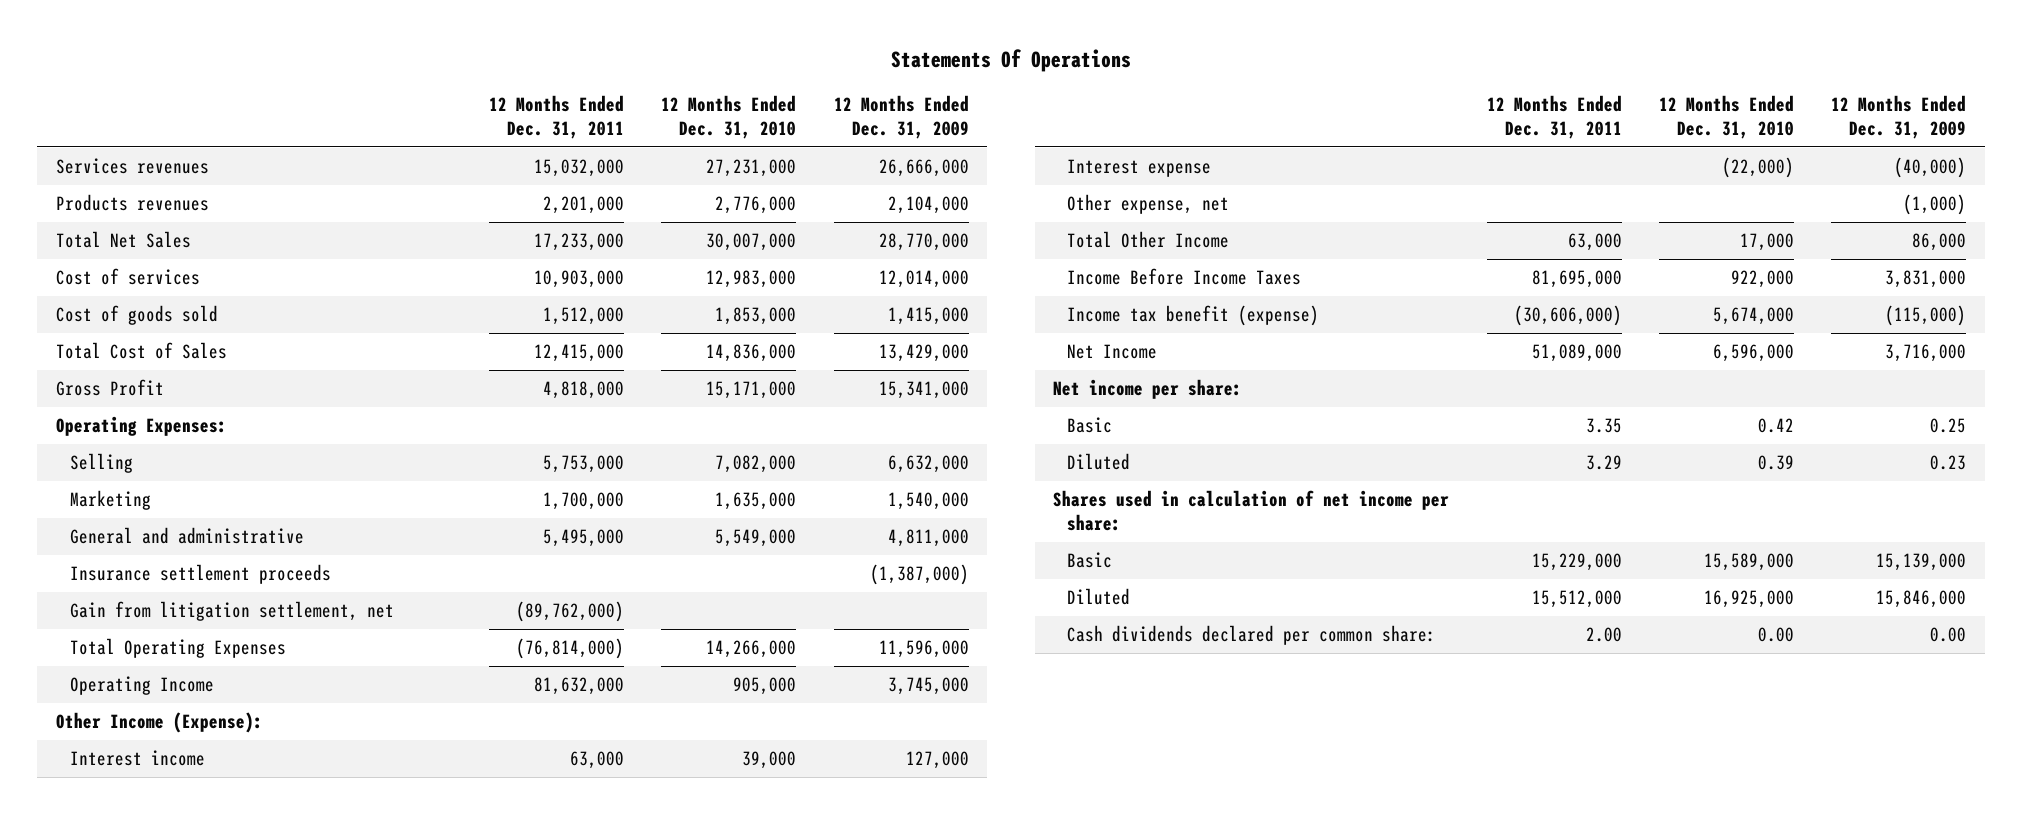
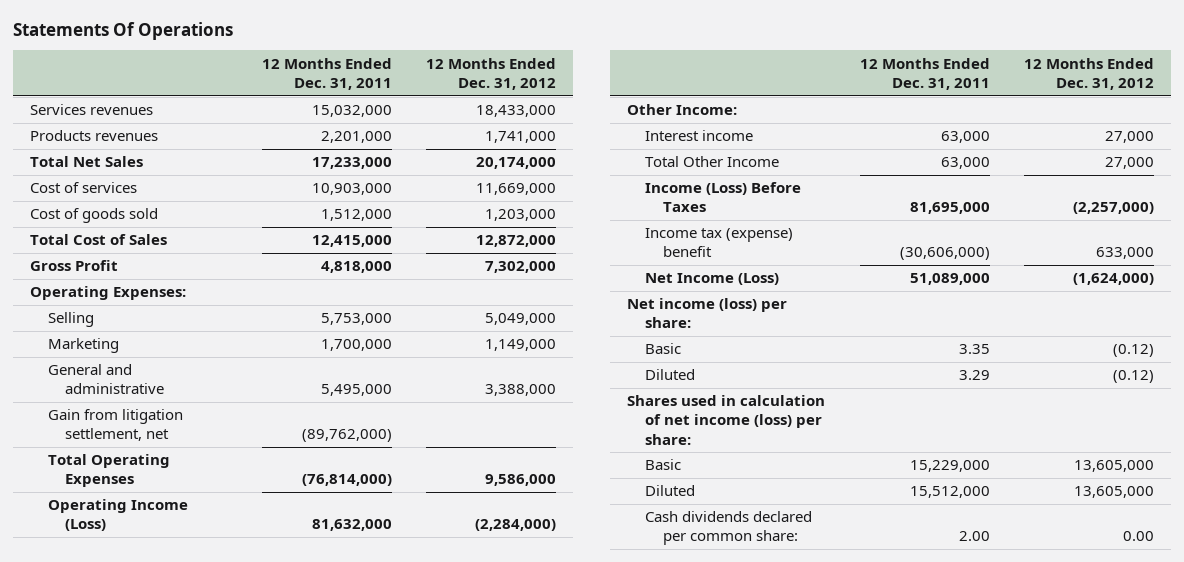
- | 12 Months Ended Dec. 31, 2011 | 12 Months Ended Dec. 31, 2010 | 12 Months Ended Dec. 31, 2009
+ | 12 Months Ended Dec. 31, 2011 | 12 Months Ended Dec. 31, 2012
- Insurance settlement proceeds | | | (1,387,000)
- Operating Income | 81,632,000 | 905,000 | 3,745,000
- Other Income (Expense):
+ Operating Income (Loss) | 81,632,000 | (2,284,000)
+ Other Income:
- Interest expense | | (22,000) | (40,000)
- Other expense, net | | | (1,000)
- Income Before Income Taxes | 81,695,000 | 922,000 | 3,831,000
- Income tax benefit (expense) | (30,606,000) | 5,674,000 | (115,000)
- Net Income | 51,089,000 | 6,596,000 | 3,716,000
- Net income per share:
+ Income (Loss) Before Taxes | 81,695,000 | (2,257,000)
+ Income tax (expense) benefit | (30,606,000) | 633,000
+ Net Income (Loss) | 51,089,000 | (1,624,000)
+ Net income (loss) per share:
- Shares used in calculation of net income per share:
+ Shares used in calculation of net income (loss) per share:

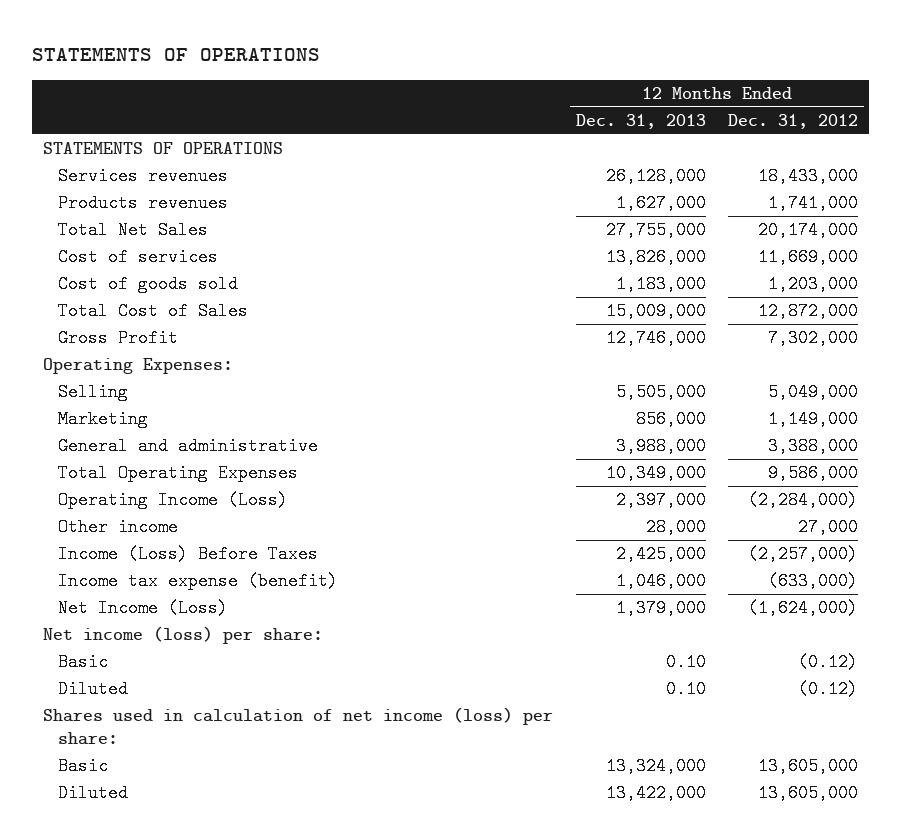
- Statements Of Operations
+ STATEMENTS OF OPERATIONS
- | 12 Months Ended Dec. 31, 2011 | 12 Months Ended Dec. 31, 2012
+ | 12 Months Ended Dec. 31, 2013 | 12 Months Ended Dec. 31, 2012
+ STATEMENTS OF OPERATIONS
- Gain from litigation settlement, net | (89,762,000) |
- Other Income:
- Interest income | 63,000 | 27,000
- Total Other Income | 63,000 | 27,000
+ Other income | 28,000 | 27,000
- Income tax (expense) benefit | (30,606,000) | 633,000
+ Income tax expense (benefit) | 1,046,000 | (633,000)
- Cash dividends declared per common share: | 2.00 | 0.00

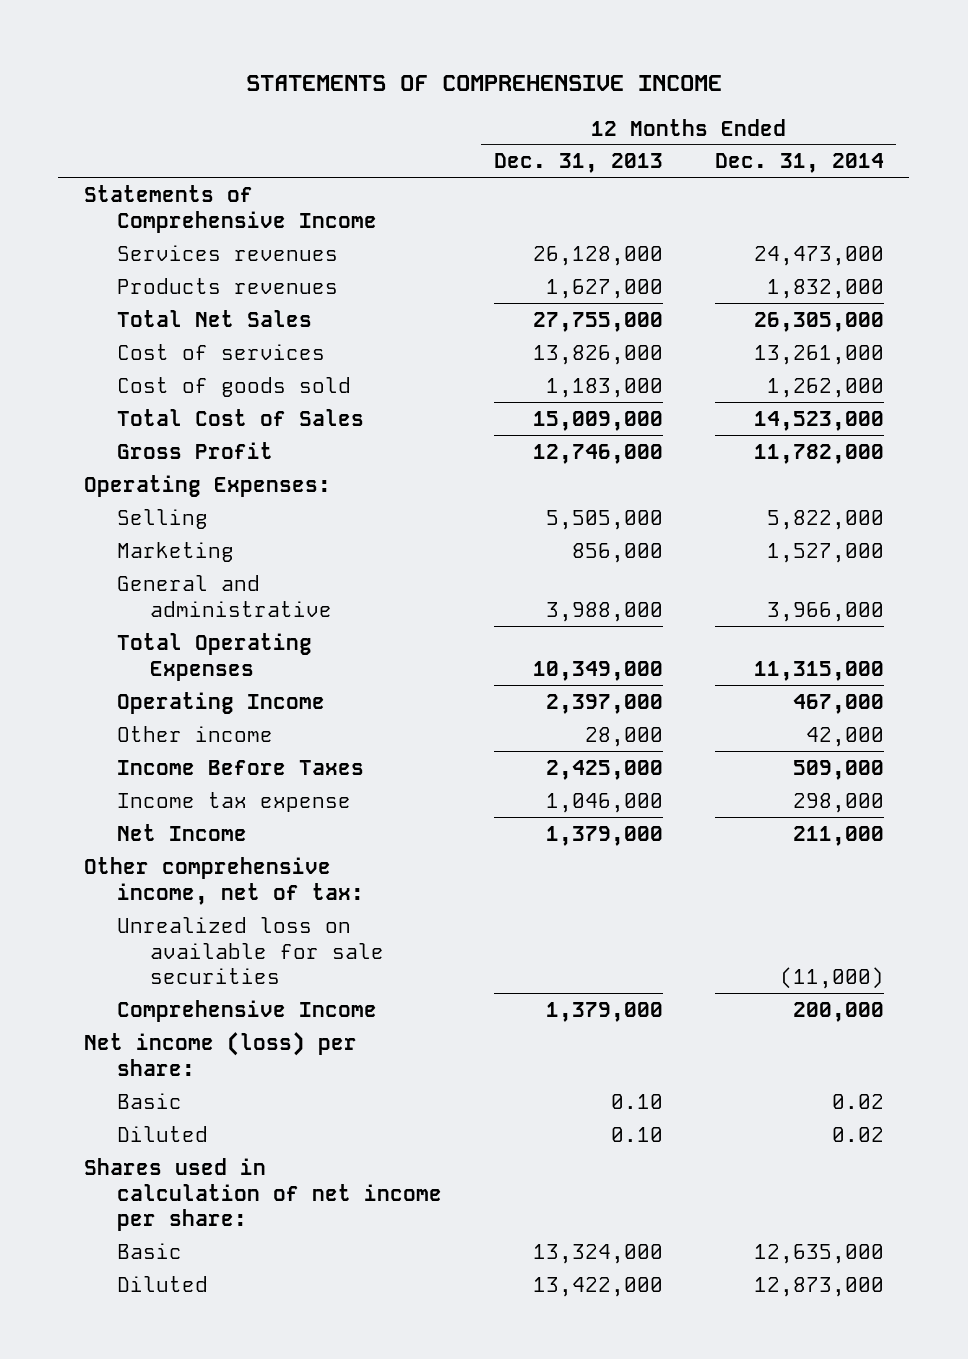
- STATEMENTS OF OPERATIONS
+ STATEMENTS OF COMPREHENSIVE INCOME
- | 12 Months Ended Dec. 31, 2013 | 12 Months Ended Dec. 31, 2012
+ | 12 Months Ended Dec. 31, 2013 | 12 Months Ended Dec. 31, 2014
- STATEMENTS OF OPERATIONS
+ Statements of Comprehensive Income
- Operating Income (Loss) | 2,397,000 | (2,284,000)
+ Operating Income | 2,397,000 | 467,000
- Income (Loss) Before Taxes | 2,425,000 | (2,257,000)
- Income tax expense (benefit) | 1,046,000 | (633,000)
- Net Income (Loss) | 1,379,000 | (1,624,000)
+ Income Before Taxes | 2,425,000 | 509,000
+ Income tax expense | 1,046,000 | 298,000
+ Net Income | 1,379,000 | 211,000
+ Other comprehensive income, net of tax:
+ Unrealized loss on available for sale securities | | (11,000)
+ Comprehensive Income | 1,379,000 | 200,000
- Shares used in calculation of net income (loss) per share:
+ Shares used in calculation of net income per share:

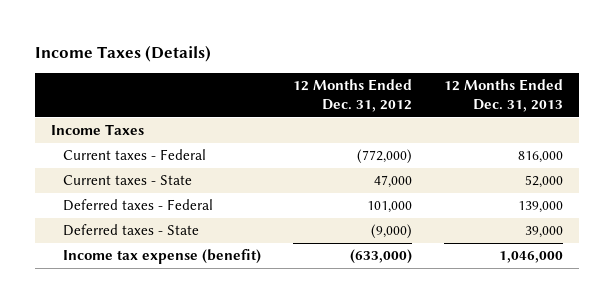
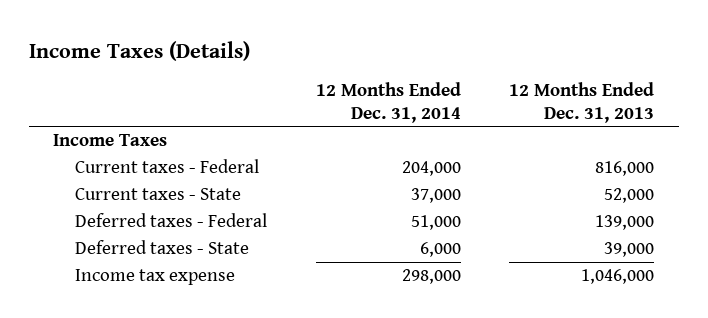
- | 12 Months Ended Dec. 31, 2012 | 12 Months Ended Dec. 31, 2013
+ | 12 Months Ended Dec. 31, 2014 | 12 Months Ended Dec. 31, 2013
- Income tax expense (benefit) | (633,000) | 1,046,000
+ Income tax expense | 298,000 | 1,046,000

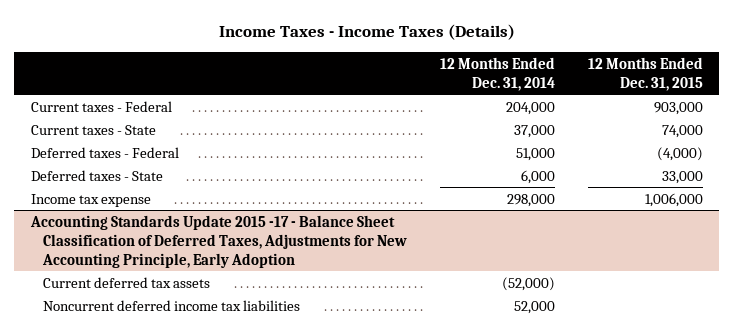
- Income Taxes (Details)
+ Income Taxes - Income Taxes (Details)
- | 12 Months Ended Dec. 31, 2014 | 12 Months Ended Dec. 31, 2013
+ | 12 Months Ended Dec. 31, 2014 | 12 Months Ended Dec. 31, 2015
- Income Taxes
+ Accounting Standards Update 2015 -17 - Balance Sheet Classification of Deferred Taxes, Adjustments for New Accounting Principle, Early Adoption
+ Current deferred tax assets | (52,000) |
+ Noncurrent deferred income tax liabilities | 52,000 |

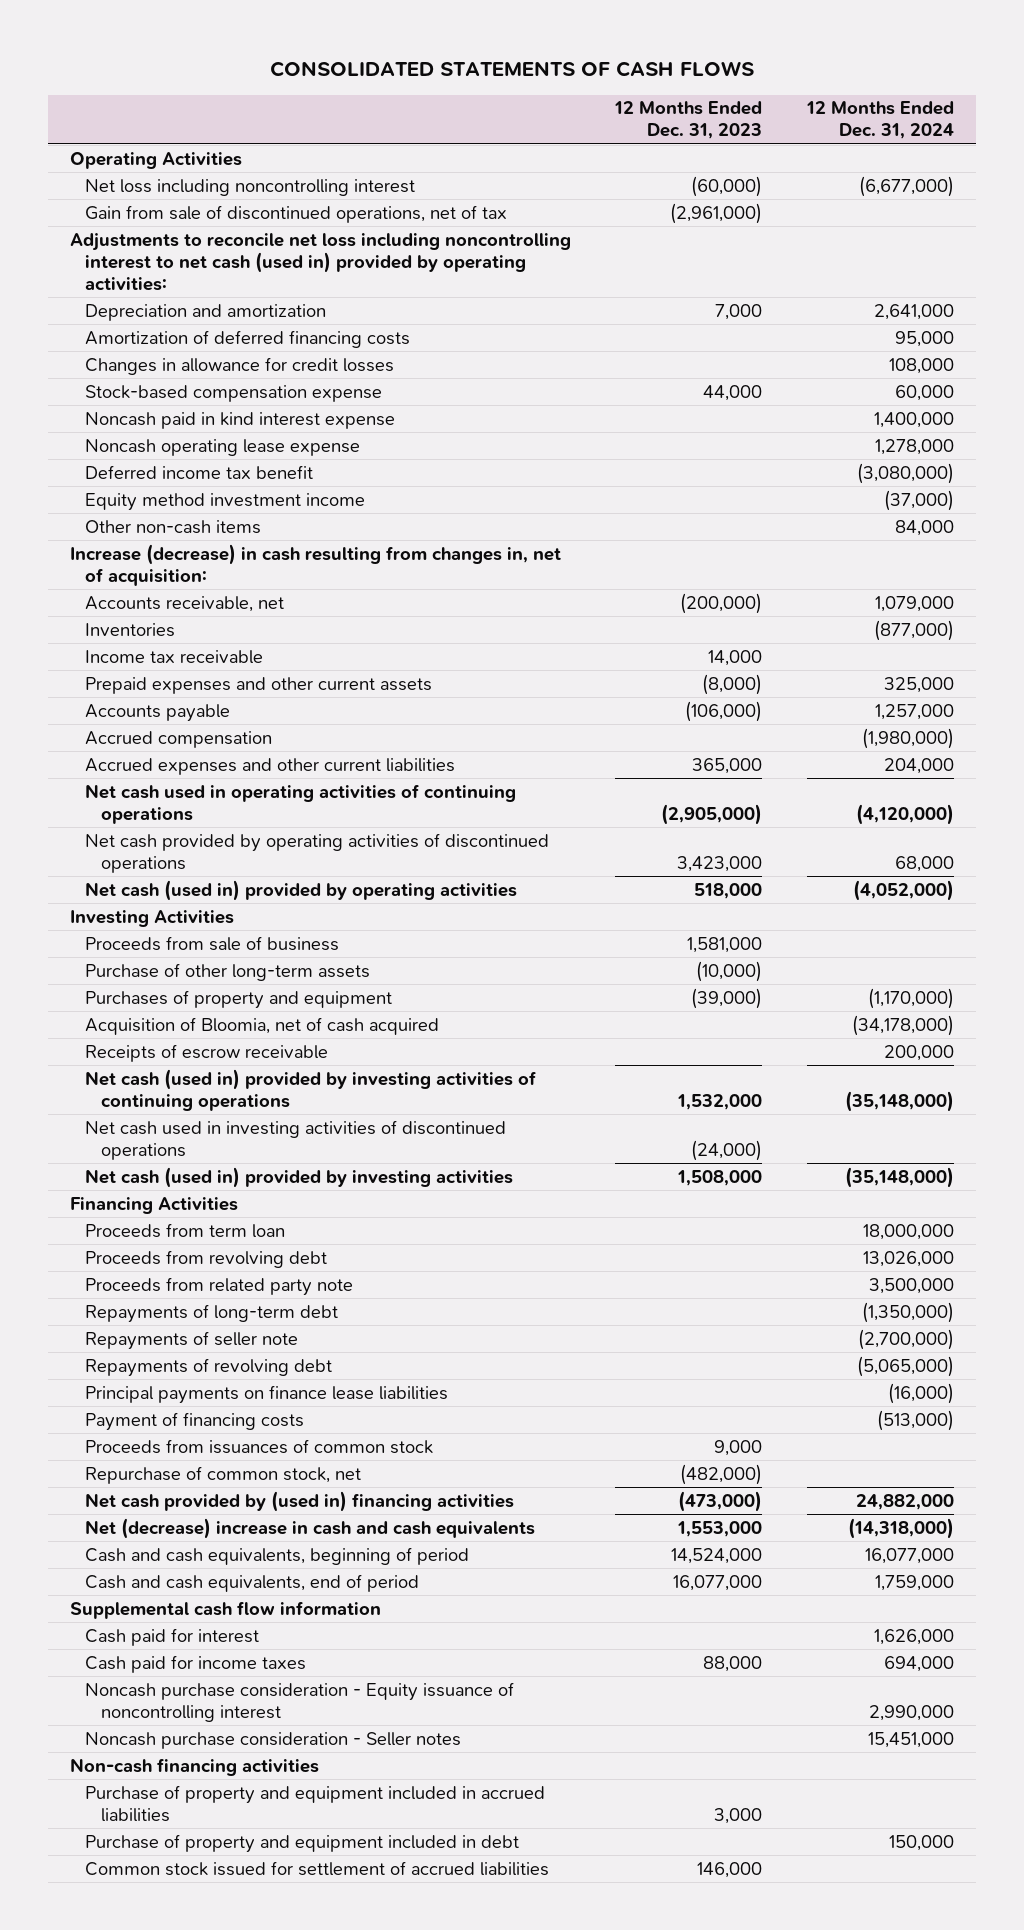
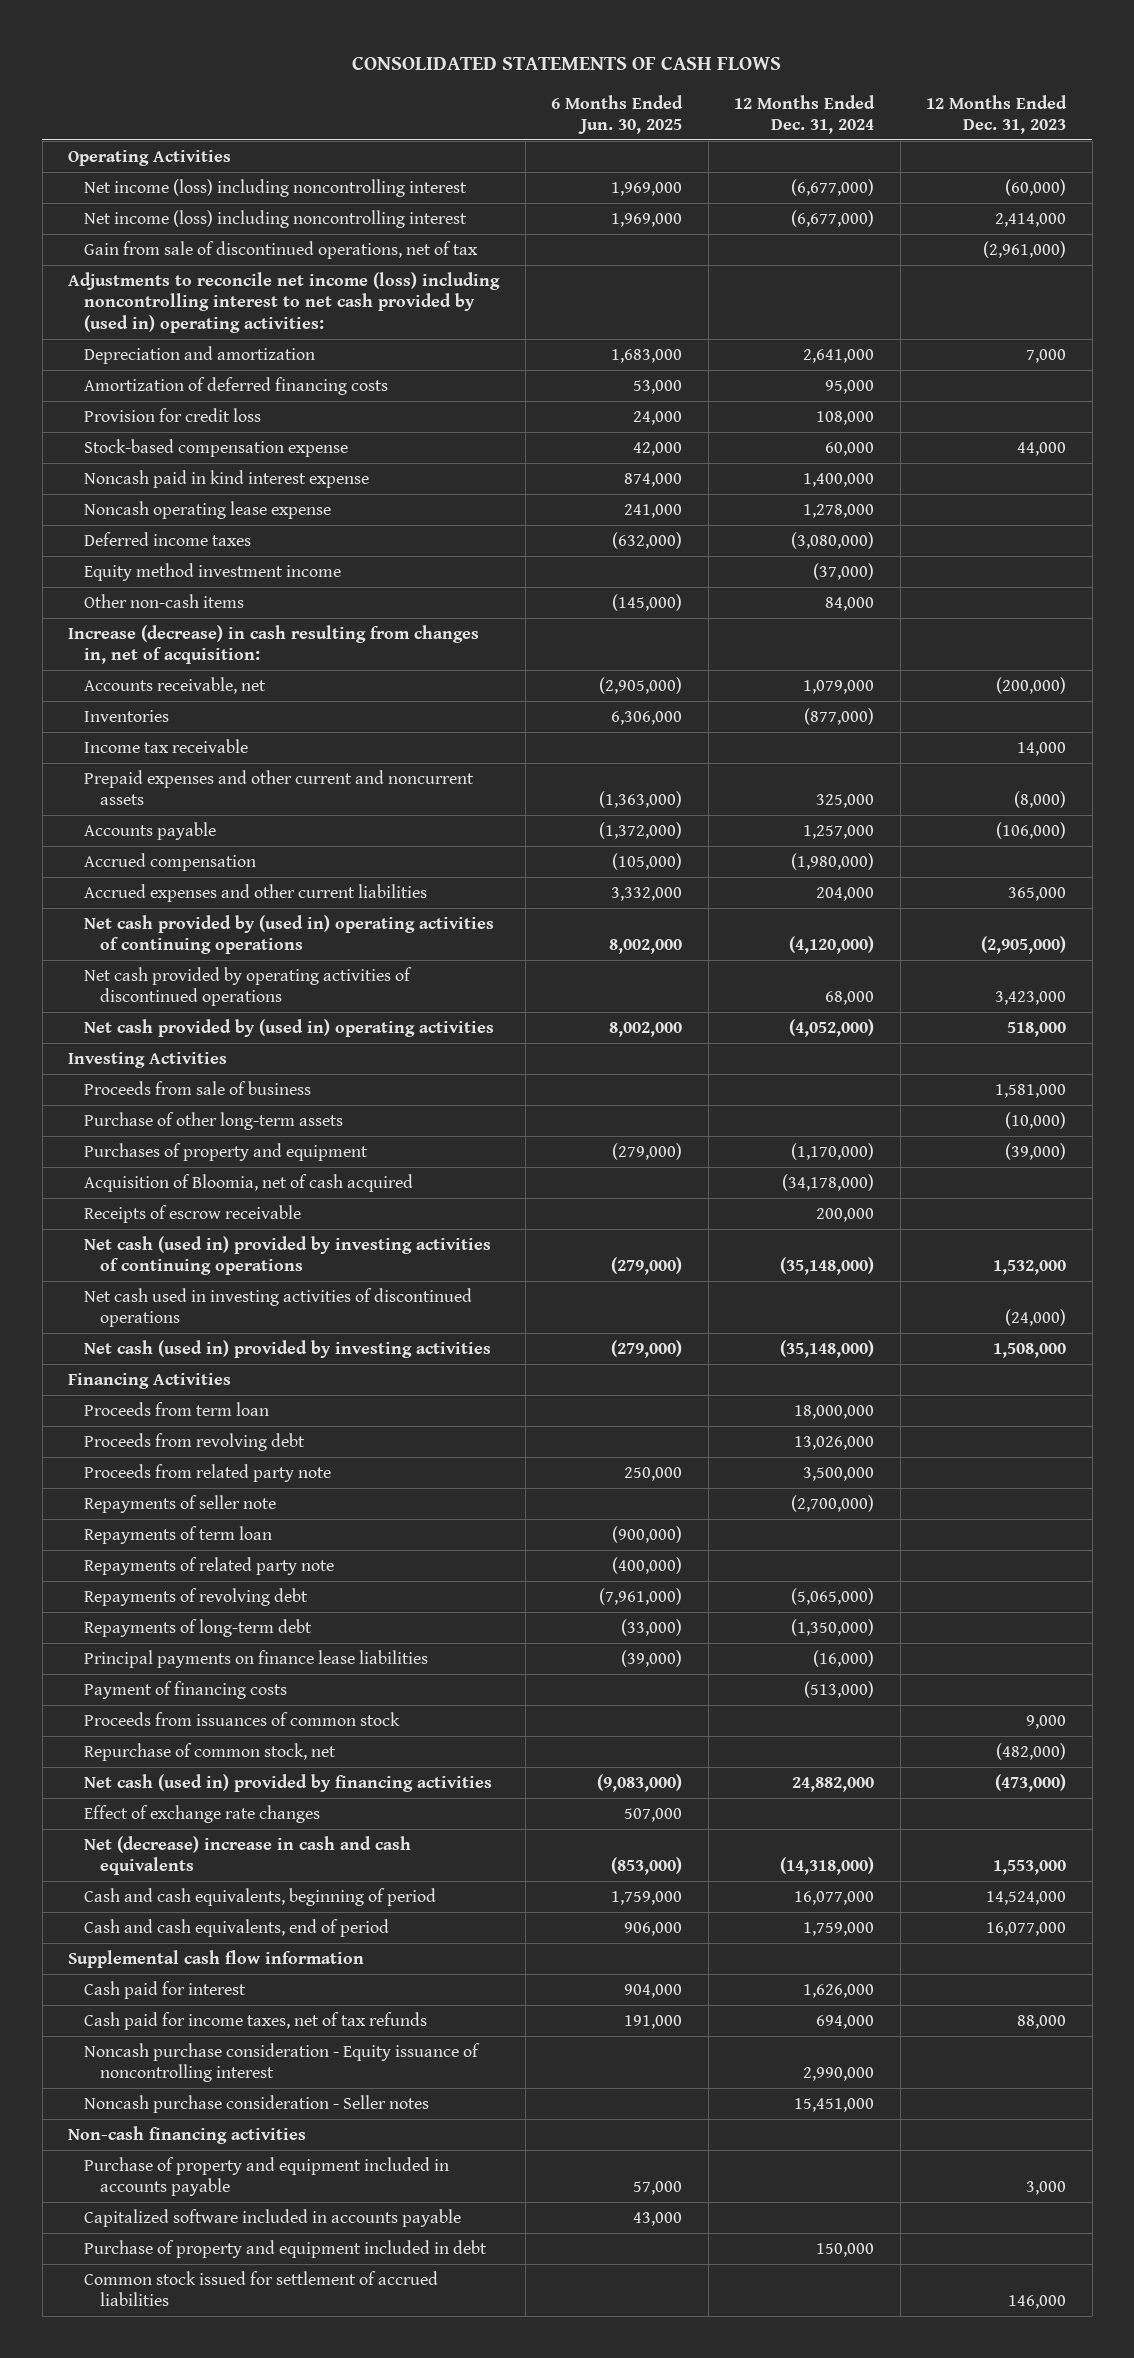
- | 12 Months Ended Dec. 31, 2023 | 12 Months Ended Dec. 31, 2024
+ | 6 Months Ended Jun. 30, 2025 | 12 Months Ended Dec. 31, 2024 | 12 Months Ended Dec. 31, 2023
- Net loss including noncontrolling interest | (60,000) | (6,677,000)
+ Net income (loss) including noncontrolling interest | 1,969,000 | (6,677,000) | (60,000)
+ Net income (loss) including noncontrolling interest | 1,969,000 | (6,677,000) | 2,414,000
- Adjustments to reconcile net loss including noncontrolling interest to net cash (used in) provided by operating activities:
+ Adjustments to reconcile net income (loss) including noncontrolling interest to net cash provided by (used in) operating activities:
- Changes in allowance for credit losses | | 108,000
+ Provision for credit loss | 24,000 | 108,000 |
- Deferred income tax benefit | | (3,080,000)
+ Deferred income taxes | (632,000) | (3,080,000) |
- Prepaid expenses and other current assets | (8,000) | 325,000
+ Prepaid expenses and other current and noncurrent assets | (1,363,000) | 325,000 | (8,000)
- Net cash used in operating activities of continuing operations | (2,905,000) | (4,120,000)
+ Net cash provided by (used in) operating activities of continuing operations | 8,002,000 | (4,120,000) | (2,905,000)
- Net cash (used in) provided by operating activities | 518,000 | (4,052,000)
+ Net cash provided by (used in) operating activities | 8,002,000 | (4,052,000) | 518,000
+ Repayments of term loan | (900,000) | |
+ Repayments of related party note | (400,000) | |
moved down: Repayments of long-term debt | (33,000) | (1,350,000) |
- Net cash provided by (used in) financing activities | (473,000) | 24,882,000
+ Net cash (used in) provided by financing activities | (9,083,000) | 24,882,000 | (473,000)
+ Effect of exchange rate changes | 507,000 | |
- Cash paid for income taxes | 88,000 | 694,000
+ Cash paid for income taxes, net of tax refunds | 191,000 | 694,000 | 88,000
- Purchase of property and equipment included in accrued liabilities | 3,000 |
+ Purchase of property and equipment included in accounts payable | 57,000 | | 3,000
+ Capitalized software included in accounts payable | 43,000 | |

